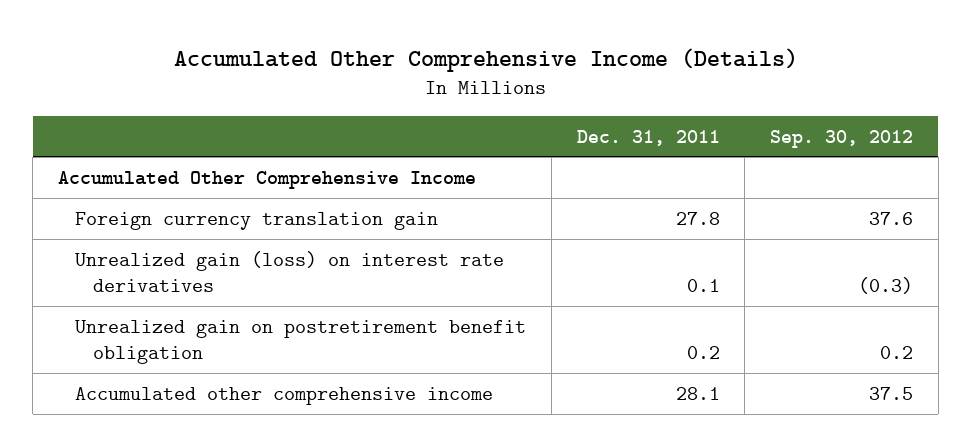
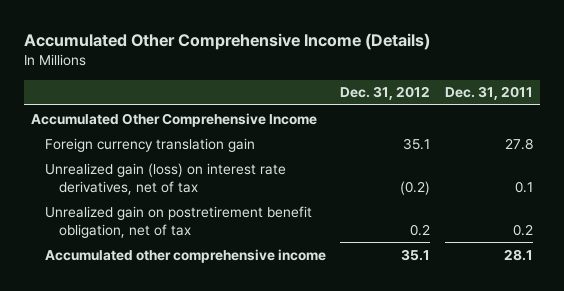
- | Dec. 31, 2011 | Sep. 30, 2012
+ | Dec. 31, 2012 | Dec. 31, 2011
- Unrealized gain (loss) on interest rate derivatives | 0.1 | (0.3)
- Unrealized gain on postretirement benefit obligation | 0.2 | 0.2
+ Unrealized gain (loss) on interest rate derivatives, net of tax | (0.2) | 0.1
+ Unrealized gain on postretirement benefit obligation, net of tax | 0.2 | 0.2

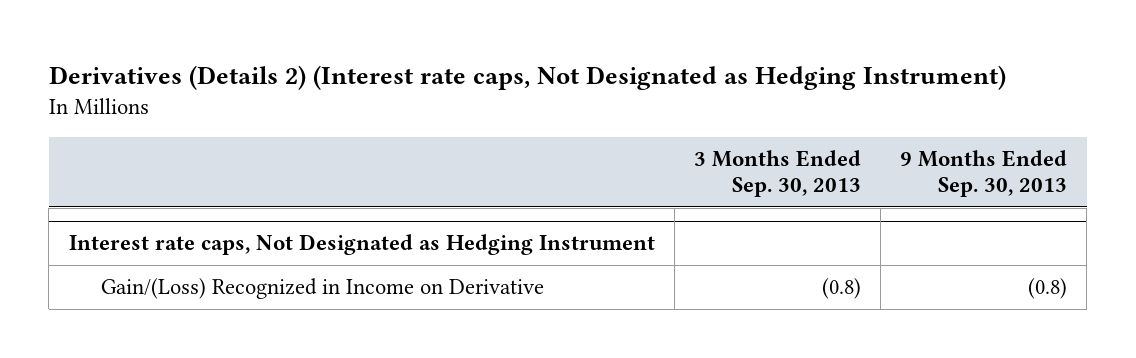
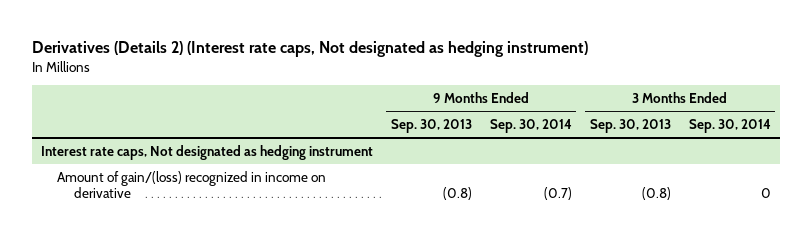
- Derivatives (Details 2) (Interest rate caps, Not Designated as Hedging Instrument)
+ Derivatives (Details 2) (Interest rate caps, Not designated as hedging instrument)
- | 3 Months Ended Sep. 30, 2013 | 9 Months Ended Sep. 30, 2013
+ | 9 Months Ended Sep. 30, 2013 | 9 Months Ended Sep. 30, 2014 | 3 Months Ended Sep. 30, 2013 | 3 Months Ended Sep. 30, 2014
- Interest rate caps, Not Designated as Hedging Instrument
- Gain/(Loss) Recognized in Income on Derivative | (0.8) | (0.8)
+ Interest rate caps, Not designated as hedging instrument
+ Amount of gain/(loss) recognized in income on derivative | (0.8) | (0.7) | (0.8) | 0

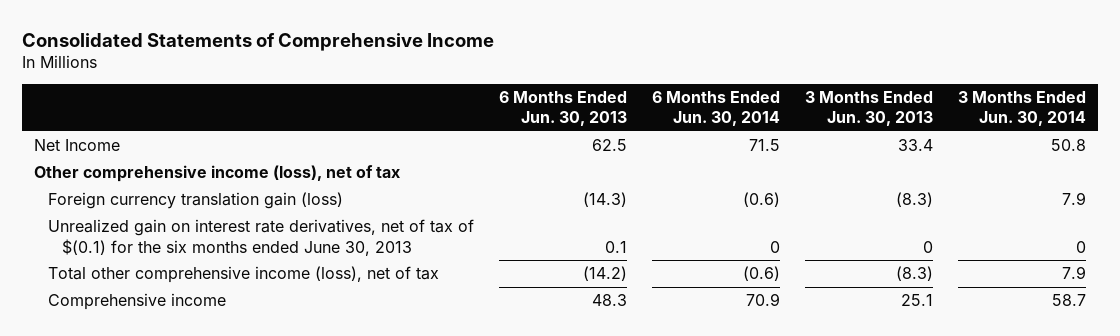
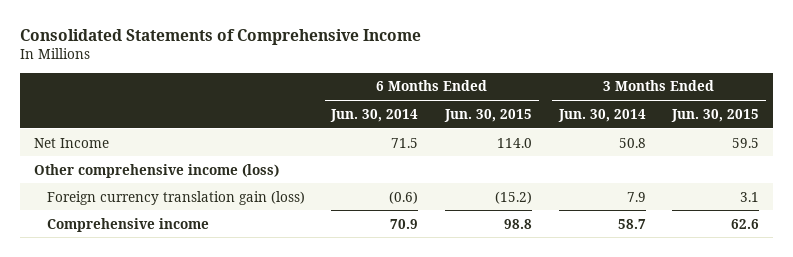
- | 6 Months Ended Jun. 30, 2013 | 6 Months Ended Jun. 30, 2014 | 3 Months Ended Jun. 30, 2013 | 3 Months Ended Jun. 30, 2014
+ | 6 Months Ended Jun. 30, 2014 | 6 Months Ended Jun. 30, 2015 | 3 Months Ended Jun. 30, 2014 | 3 Months Ended Jun. 30, 2015
- Other comprehensive income (loss), net of tax
+ Other comprehensive income (loss)
- Unrealized gain on interest rate derivatives, net of tax of $(0.1) for the six months ended June 30, 2013 | 0.1 | 0 | 0 | 0
- Total other comprehensive income (loss), net of tax | (14.2) | (0.6) | (8.3) | 7.9

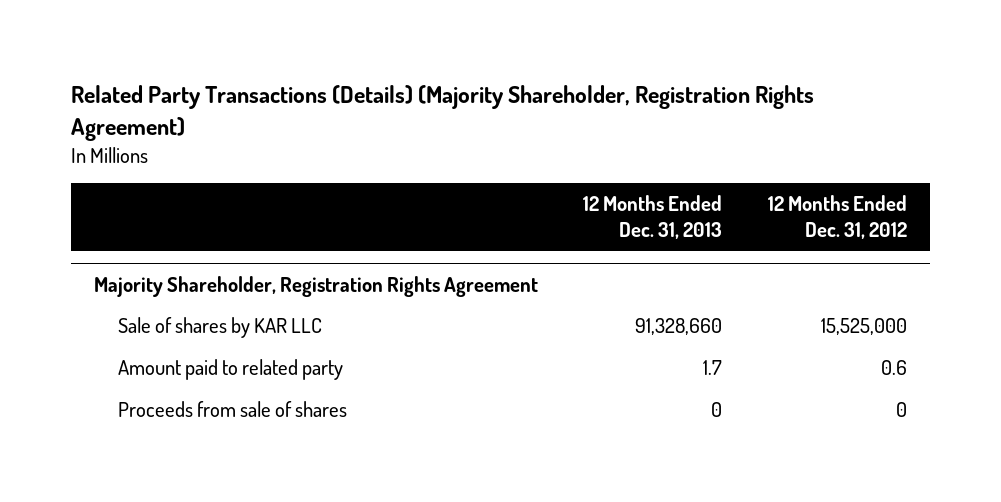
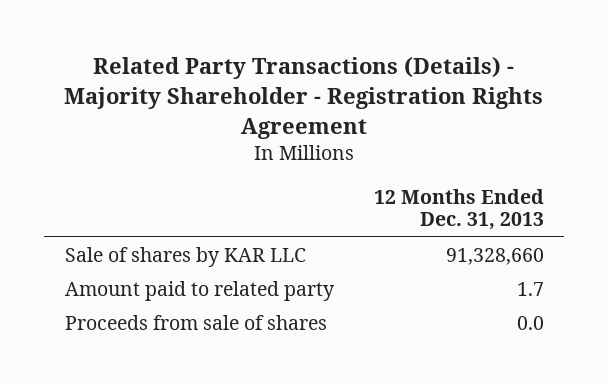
- Related Party Transactions (Details) (Majority Shareholder, Registration Rights Agreement)
+ Related Party Transactions (Details) - Majority Shareholder - Registration Rights Agreement
- | 12 Months Ended Dec. 31, 2013 | 12 Months Ended Dec. 31, 2012
+ | 12 Months Ended Dec. 31, 2013
- Majority Shareholder, Registration Rights Agreement
- Proceeds from sale of shares | 0 | 0
+ Proceeds from sale of shares | 0.0

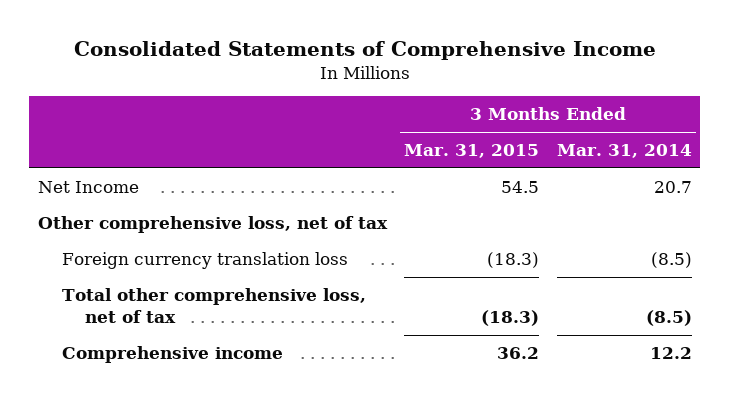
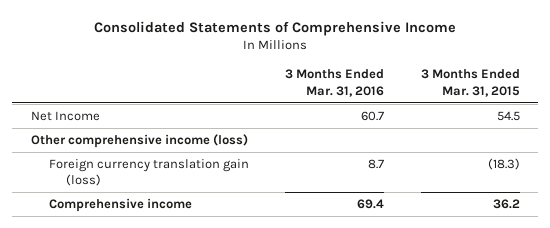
- | 3 Months Ended Mar. 31, 2015 | 3 Months Ended Mar. 31, 2014
+ | 3 Months Ended Mar. 31, 2016 | 3 Months Ended Mar. 31, 2015
- Other comprehensive loss, net of tax
- Foreign currency translation loss | (18.3) | (8.5)
- Total other comprehensive loss, net of tax | (18.3) | (8.5)
+ Other comprehensive income (loss)
+ Foreign currency translation gain (loss) | 8.7 | (18.3)

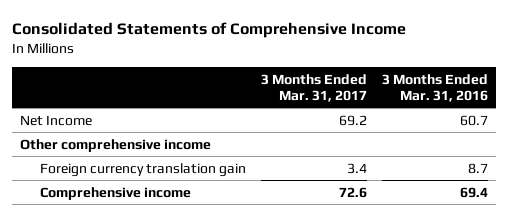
- | 3 Months Ended Mar. 31, 2016 | 3 Months Ended Mar. 31, 2015
+ | 3 Months Ended Mar. 31, 2017 | 3 Months Ended Mar. 31, 2016
- Other comprehensive income (loss)
- Foreign currency translation gain (loss) | 8.7 | (18.3)
+ Other comprehensive income
+ Foreign currency translation gain | 3.4 | 8.7

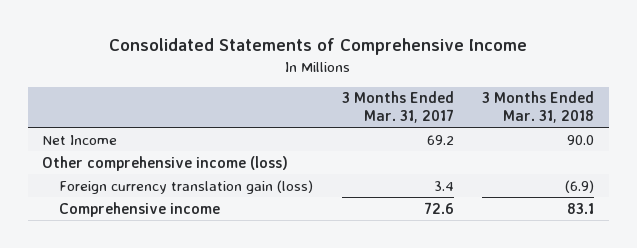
- | 3 Months Ended Mar. 31, 2017 | 3 Months Ended Mar. 31, 2016
+ | 3 Months Ended Mar. 31, 2017 | 3 Months Ended Mar. 31, 2018
- Other comprehensive income
- Foreign currency translation gain | 3.4 | 8.7
+ Other comprehensive income (loss)
+ Foreign currency translation gain (loss) | 3.4 | (6.9)

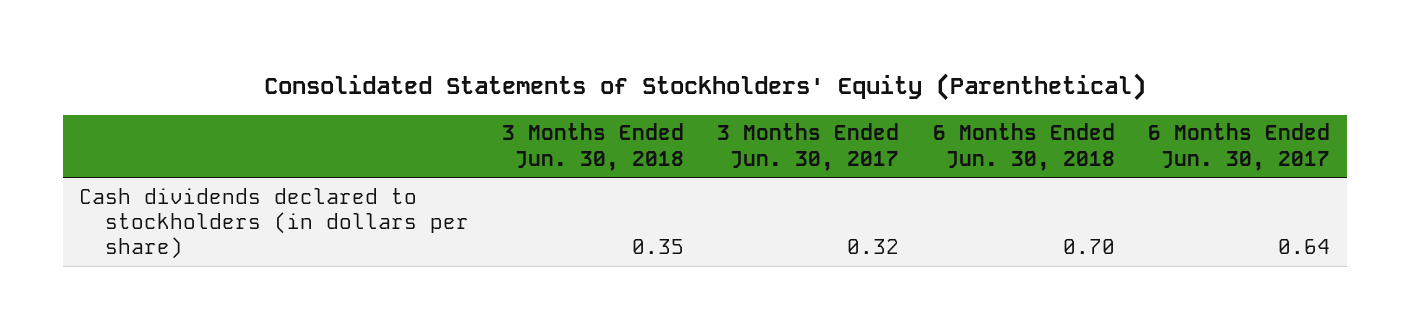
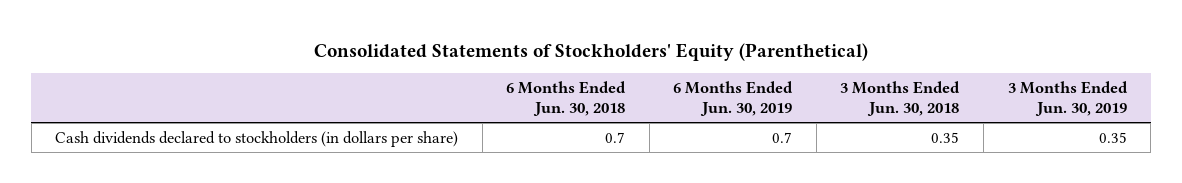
- | 3 Months Ended Jun. 30, 2018 | 3 Months Ended Jun. 30, 2017 | 6 Months Ended Jun. 30, 2018 | 6 Months Ended Jun. 30, 2017
+ | 6 Months Ended Jun. 30, 2018 | 6 Months Ended Jun. 30, 2019 | 3 Months Ended Jun. 30, 2018 | 3 Months Ended Jun. 30, 2019
- Cash dividends declared to stockholders (in dollars per share) | 0.35 | 0.32 | 0.70 | 0.64
+ Cash dividends declared to stockholders (in dollars per share) | 0.7 | 0.7 | 0.35 | 0.35

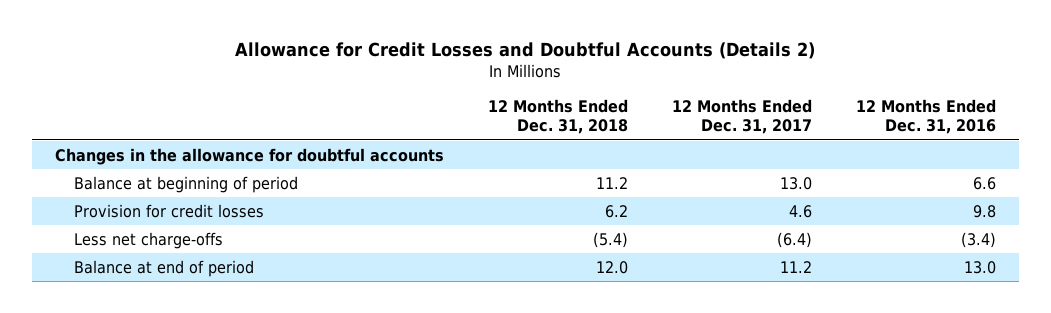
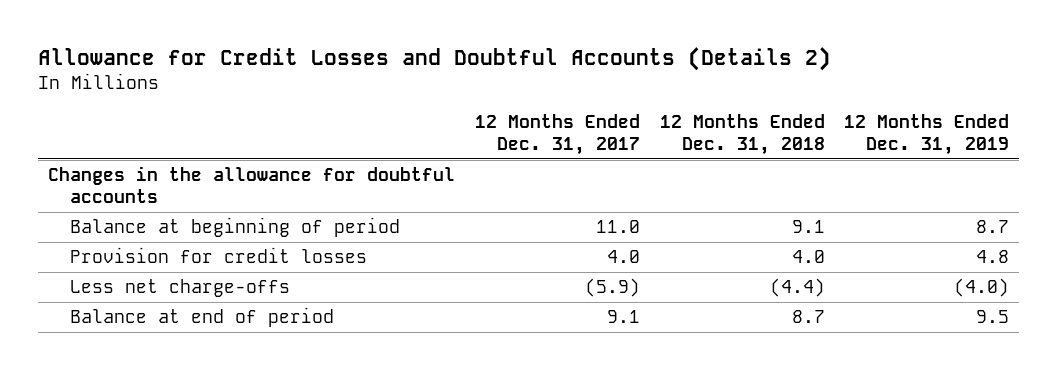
- | 12 Months Ended Dec. 31, 2018 | 12 Months Ended Dec. 31, 2017 | 12 Months Ended Dec. 31, 2016
+ | 12 Months Ended Dec. 31, 2017 | 12 Months Ended Dec. 31, 2018 | 12 Months Ended Dec. 31, 2019
- Balance at beginning of period | 11.2 | 13.0 | 6.6
- Provision for credit losses | 6.2 | 4.6 | 9.8
- Less net charge-offs | (5.4) | (6.4) | (3.4)
- Balance at end of period | 12.0 | 11.2 | 13.0
+ Balance at beginning of period | 11.0 | 9.1 | 8.7
+ Provision for credit losses | 4.0 | 4.0 | 4.8
+ Less net charge-offs | (5.9) | (4.4) | (4.0)
+ Balance at end of period | 9.1 | 8.7 | 9.5

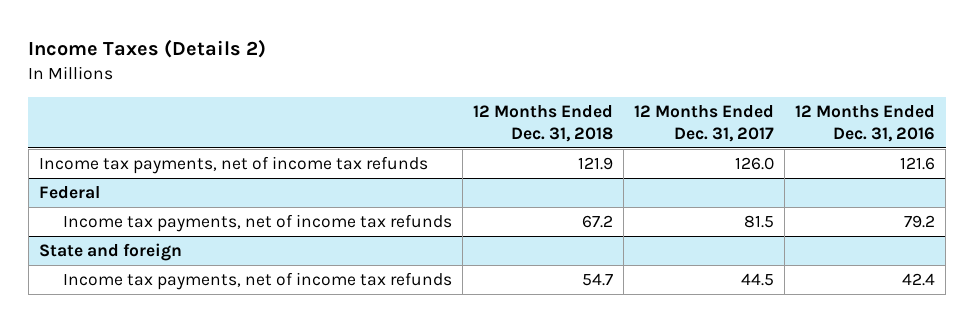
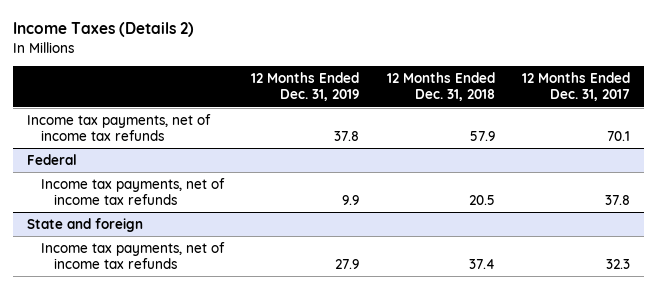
- | 12 Months Ended Dec. 31, 2018 | 12 Months Ended Dec. 31, 2017 | 12 Months Ended Dec. 31, 2016
+ | 12 Months Ended Dec. 31, 2019 | 12 Months Ended Dec. 31, 2018 | 12 Months Ended Dec. 31, 2017
- Income tax payments, net of income tax refunds | 121.9 | 126.0 | 121.6
+ Income tax payments, net of income tax refunds | 37.8 | 57.9 | 70.1
@ Federal
- Income tax payments, net of income tax refunds | 67.2 | 81.5 | 79.2
+ Income tax payments, net of income tax refunds | 9.9 | 20.5 | 37.8
@ State and foreign
- Income tax payments, net of income tax refunds | 54.7 | 44.5 | 42.4
+ Income tax payments, net of income tax refunds | 27.9 | 37.4 | 32.3

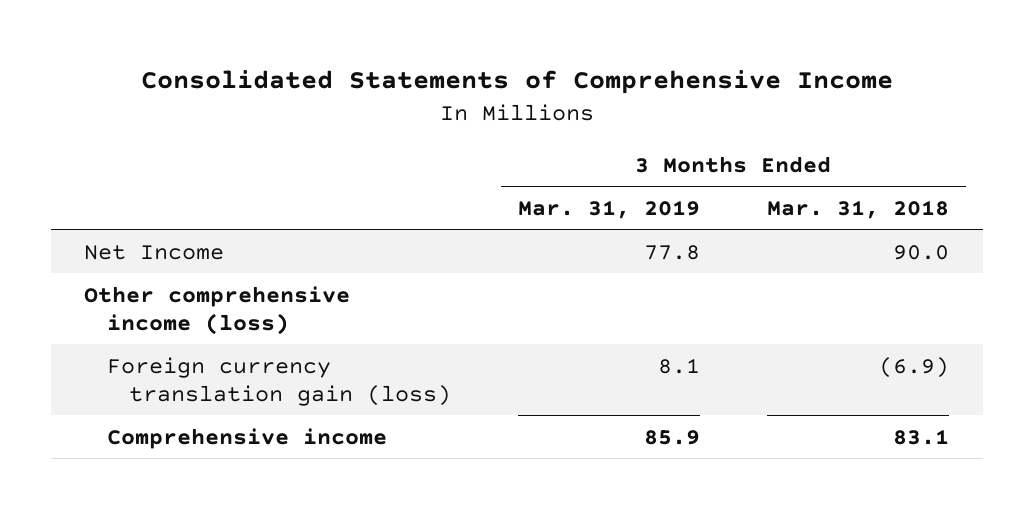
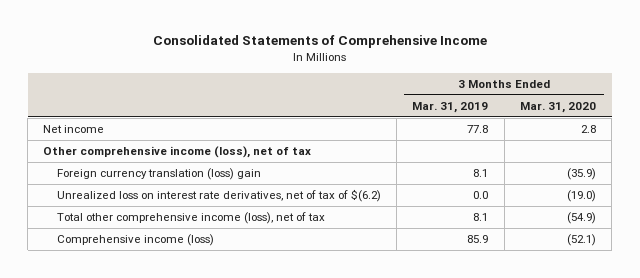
- | 3 Months Ended Mar. 31, 2019 | 3 Months Ended Mar. 31, 2018
+ | 3 Months Ended Mar. 31, 2019 | 3 Months Ended Mar. 31, 2020
- Net Income | 77.8 | 90.0
- Other comprehensive income (loss)
- Foreign currency translation gain (loss) | 8.1 | (6.9)
- Comprehensive income | 85.9 | 83.1
+ Net income | 77.8 | 2.8
+ Other comprehensive income (loss), net of tax
+ Foreign currency translation (loss) gain | 8.1 | (35.9)
+ Unrealized loss on interest rate derivatives, net of tax of $(6.2) | 0.0 | (19.0)
+ Total other comprehensive income (loss), net of tax | 8.1 | (54.9)
+ Comprehensive income (loss) | 85.9 | (52.1)

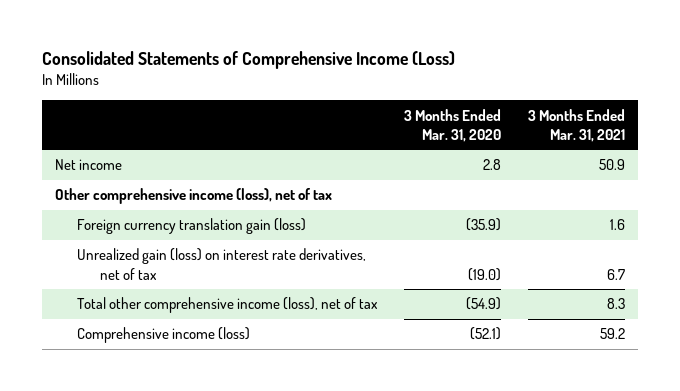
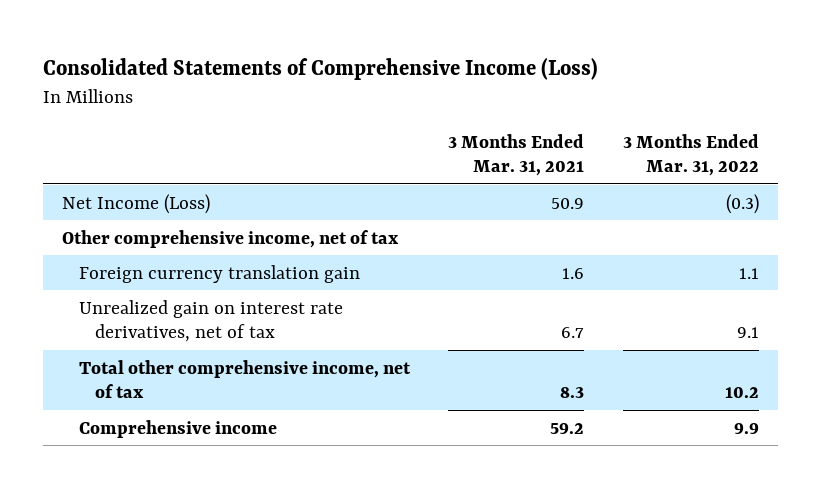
- | 3 Months Ended Mar. 31, 2020 | 3 Months Ended Mar. 31, 2021
+ | 3 Months Ended Mar. 31, 2021 | 3 Months Ended Mar. 31, 2022
- Net income | 2.8 | 50.9
- Other comprehensive income (loss), net of tax
- Foreign currency translation gain (loss) | (35.9) | 1.6
- Unrealized gain (loss) on interest rate derivatives, net of tax | (19.0) | 6.7
- Total other comprehensive income (loss), net of tax | (54.9) | 8.3
- Comprehensive income (loss) | (52.1) | 59.2
+ Net Income (Loss) | 50.9 | (0.3)
+ Other comprehensive income, net of tax
+ Foreign currency translation gain | 1.6 | 1.1
+ Unrealized gain on interest rate derivatives, net of tax | 6.7 | 9.1
+ Total other comprehensive income, net of tax | 8.3 | 10.2
+ Comprehensive income | 59.2 | 9.9

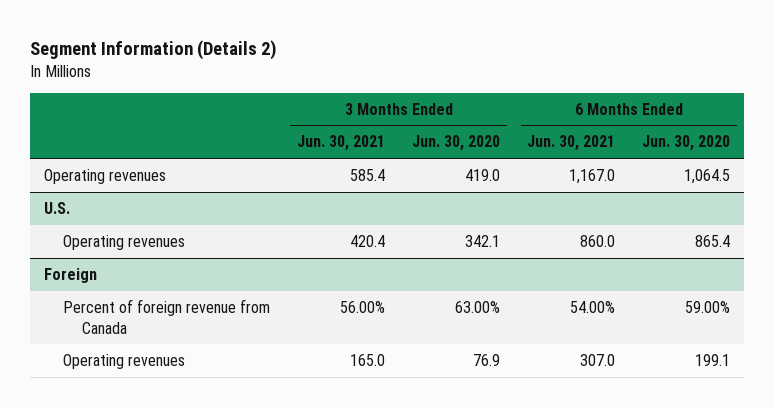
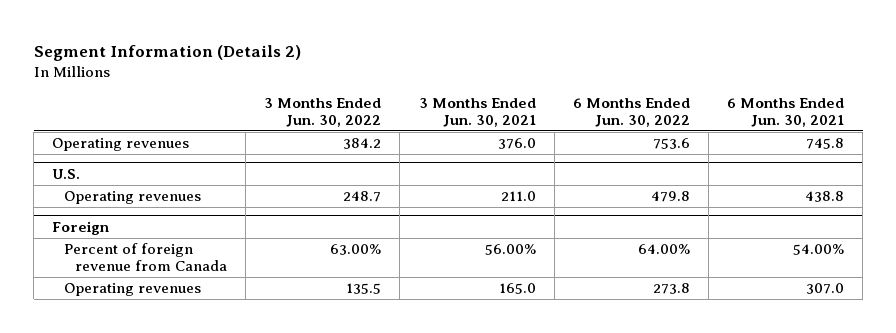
- | 3 Months Ended Jun. 30, 2021 | 3 Months Ended Jun. 30, 2020 | 6 Months Ended Jun. 30, 2021 | 6 Months Ended Jun. 30, 2020
+ | 3 Months Ended Jun. 30, 2022 | 3 Months Ended Jun. 30, 2021 | 6 Months Ended Jun. 30, 2022 | 6 Months Ended Jun. 30, 2021
- Operating revenues | 585.4 | 419.0 | 1,167.0 | 1,064.5
+ Operating revenues | 384.2 | 376.0 | 753.6 | 745.8
@ U.S.
- Operating revenues | 420.4 | 342.1 | 860.0 | 865.4
+ Operating revenues | 248.7 | 211.0 | 479.8 | 438.8

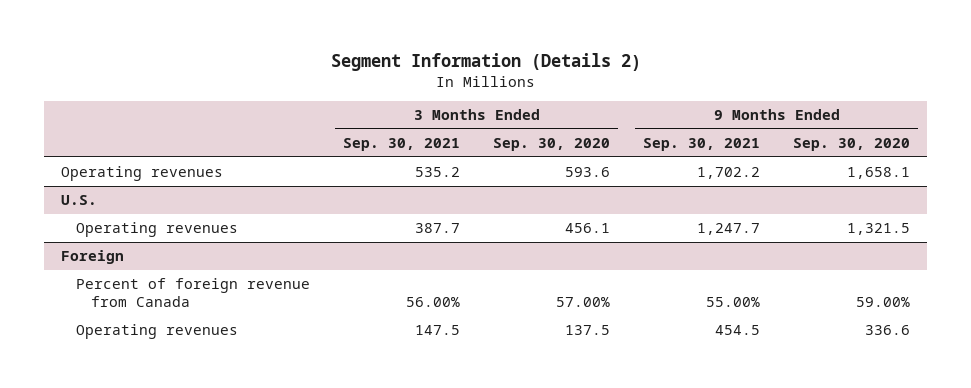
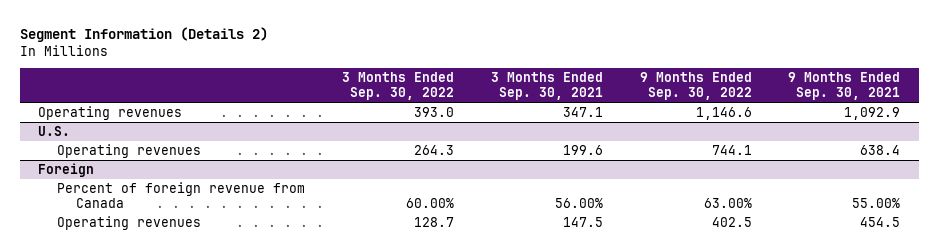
- | 3 Months Ended Sep. 30, 2021 | 3 Months Ended Sep. 30, 2020 | 9 Months Ended Sep. 30, 2021 | 9 Months Ended Sep. 30, 2020
+ | 3 Months Ended Sep. 30, 2022 | 3 Months Ended Sep. 30, 2021 | 9 Months Ended Sep. 30, 2022 | 9 Months Ended Sep. 30, 2021
- Operating revenues | 535.2 | 593.6 | 1,702.2 | 1,658.1
+ Operating revenues | 393.0 | 347.1 | 1,146.6 | 1,092.9
@ U.S.
- Operating revenues | 387.7 | 456.1 | 1,247.7 | 1,321.5
+ Operating revenues | 264.3 | 199.6 | 744.1 | 638.4

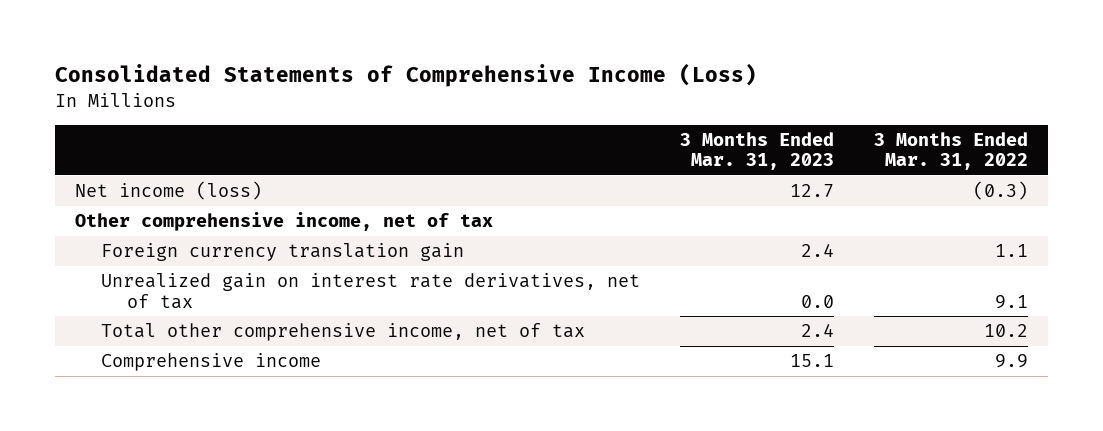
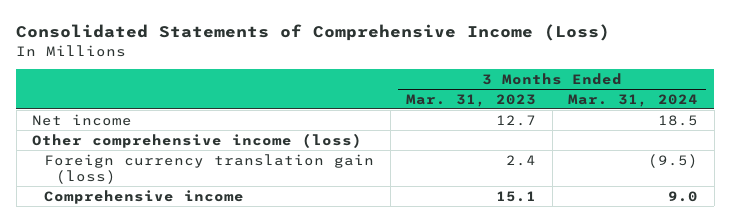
- | 3 Months Ended Mar. 31, 2023 | 3 Months Ended Mar. 31, 2022
+ | 3 Months Ended Mar. 31, 2023 | 3 Months Ended Mar. 31, 2024
- Net income (loss) | 12.7 | (0.3)
- Other comprehensive income, net of tax
- Foreign currency translation gain | 2.4 | 1.1
- Unrealized gain on interest rate derivatives, net of tax | 0.0 | 9.1
- Total other comprehensive income, net of tax | 2.4 | 10.2
+ Net income | 12.7 | 18.5
+ Other comprehensive income (loss)
+ Foreign currency translation gain (loss) | 2.4 | (9.5)

